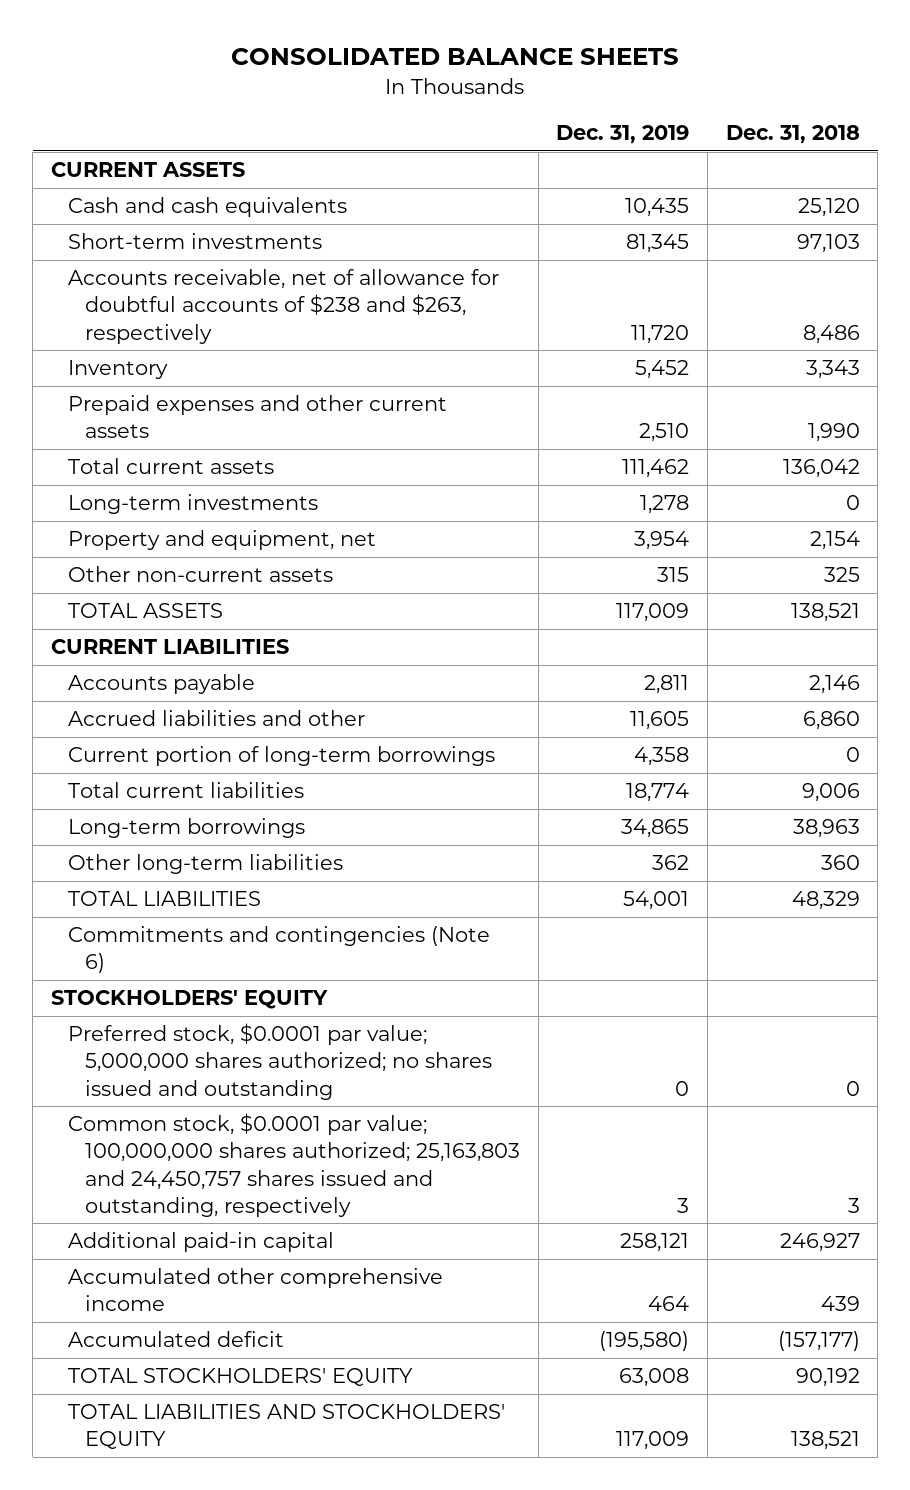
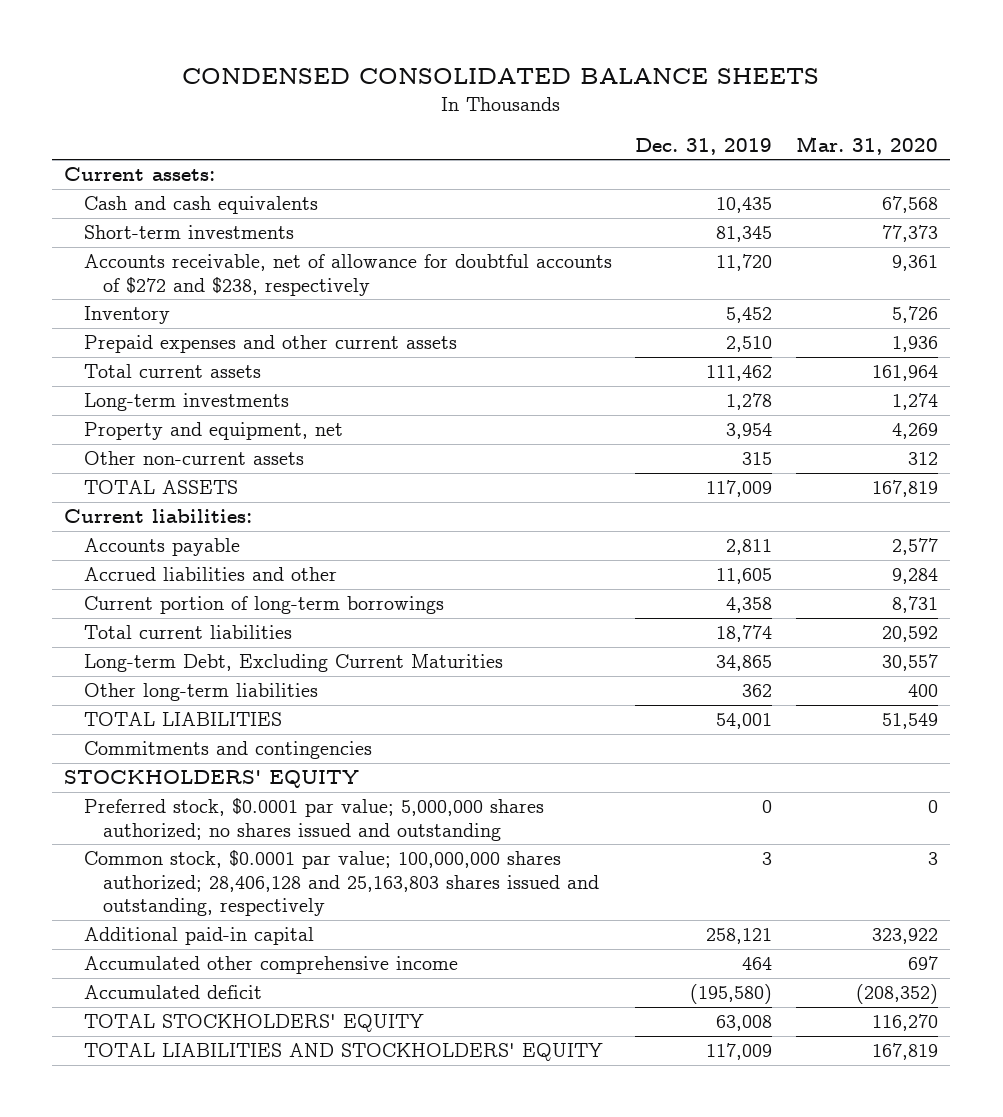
- CONSOLIDATED BALANCE SHEETS
+ CONDENSED CONSOLIDATED BALANCE SHEETS
- | Dec. 31, 2019 | Dec. 31, 2018
+ | Dec. 31, 2019 | Mar. 31, 2020
- CURRENT ASSETS
+ Current assets:
- Accounts receivable, net of allowance for doubtful accounts of $238 and $263, respectively | 11,720 | 8,486
+ Accounts receivable, net of allowance for doubtful accounts of $272 and $238, respectively | 11,720 | 9,361
- CURRENT LIABILITIES
+ Current liabilities:
- Long-term borrowings | 34,865 | 38,963
+ Long-term Debt, Excluding Current Maturities | 34,865 | 30,557
- Commitments and contingencies (Note 6)
+ Commitments and contingencies
- Common stock, $0.0001 par value; 100,000,000 shares authorized; 25,163,803 and 24,450,757 shares issued and outstanding, respectively | 3 | 3
+ Common stock, $0.0001 par value; 100,000,000 shares authorized; 28,406,128 and 25,163,803 shares issued and outstanding, respectively | 3 | 3

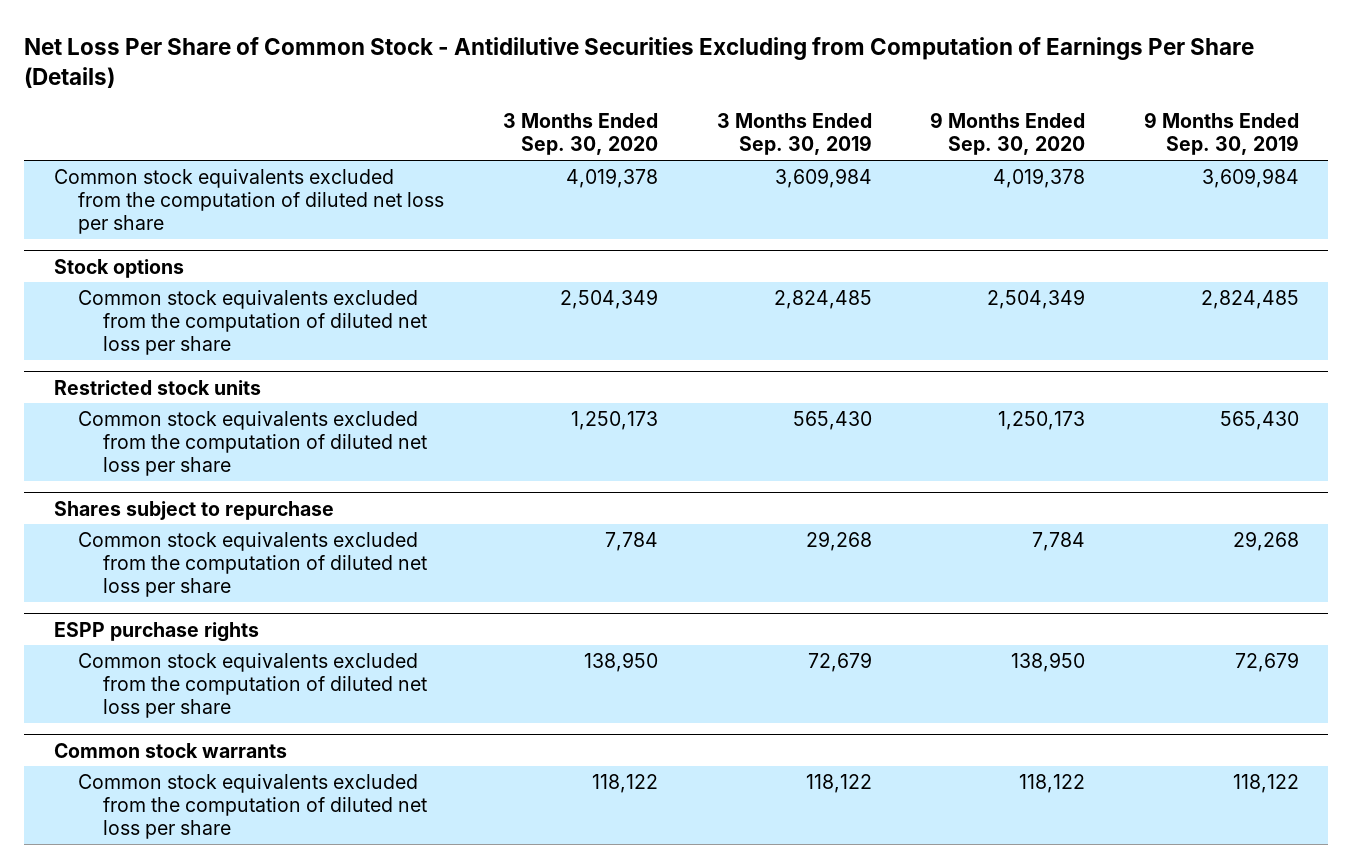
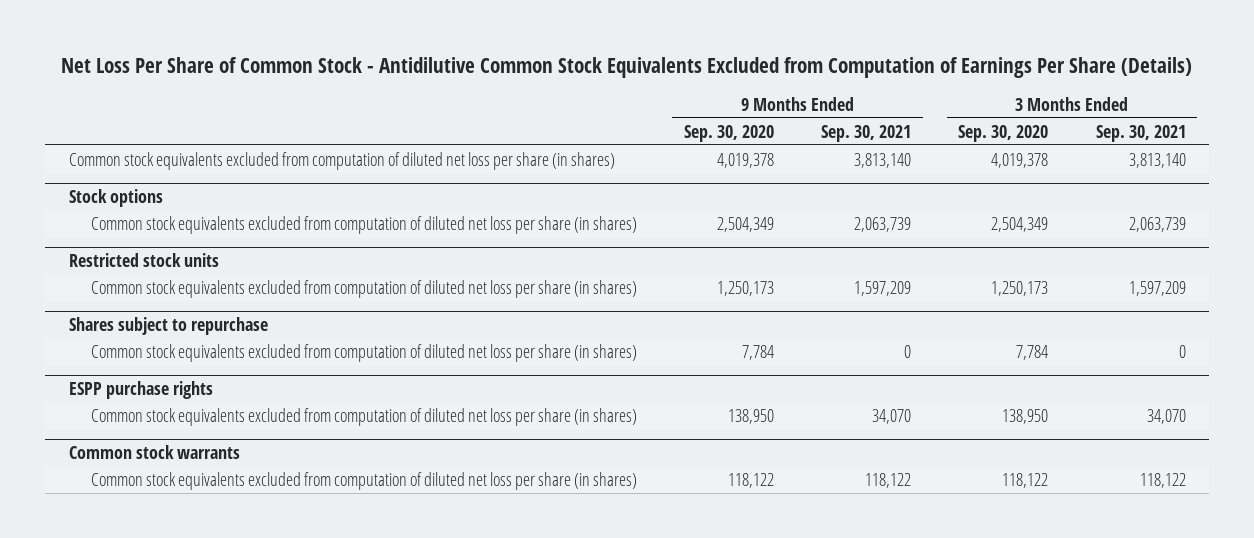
- Net Loss Per Share of Common Stock - Antidilutive Securities Excluding from Computation of Earnings Per Share (Details)
+ Net Loss Per Share of Common Stock - Antidilutive Common Stock Equivalents Excluded from Computation of Earnings Per Share (Details)
- | 3 Months Ended Sep. 30, 2020 | 3 Months Ended Sep. 30, 2019 | 9 Months Ended Sep. 30, 2020 | 9 Months Ended Sep. 30, 2019
+ | 9 Months Ended Sep. 30, 2020 | 9 Months Ended Sep. 30, 2021 | 3 Months Ended Sep. 30, 2020 | 3 Months Ended Sep. 30, 2021
- Common stock equivalents excluded from the computation of diluted net loss per share | 4,019,378 | 3,609,984 | 4,019,378 | 3,609,984
+ Common stock equivalents excluded from computation of diluted net loss per share (in shares) | 4,019,378 | 3,813,140 | 4,019,378 | 3,813,140
@ Stock options
- Common stock equivalents excluded from the computation of diluted net loss per share | 2,504,349 | 2,824,485 | 2,504,349 | 2,824,485
+ Common stock equivalents excluded from computation of diluted net loss per share (in shares) | 2,504,349 | 2,063,739 | 2,504,349 | 2,063,739
@ Restricted stock units
- Common stock equivalents excluded from the computation of diluted net loss per share | 1,250,173 | 565,430 | 1,250,173 | 565,430
+ Common stock equivalents excluded from computation of diluted net loss per share (in shares) | 1,250,173 | 1,597,209 | 1,250,173 | 1,597,209
@ Shares subject to repurchase
- Common stock equivalents excluded from the computation of diluted net loss per share | 7,784 | 29,268 | 7,784 | 29,268
+ Common stock equivalents excluded from computation of diluted net loss per share (in shares) | 7,784 | 0 | 7,784 | 0
@ ESPP purchase rights
- Common stock equivalents excluded from the computation of diluted net loss per share | 138,950 | 72,679 | 138,950 | 72,679
+ Common stock equivalents excluded from computation of diluted net loss per share (in shares) | 138,950 | 34,070 | 138,950 | 34,070
@ Common stock warrants
- Common stock equivalents excluded from the computation of diluted net loss per share | 118,122 | 118,122 | 118,122 | 118,122
+ Common stock equivalents excluded from computation of diluted net loss per share (in shares) | 118,122 | 118,122 | 118,122 | 118,122

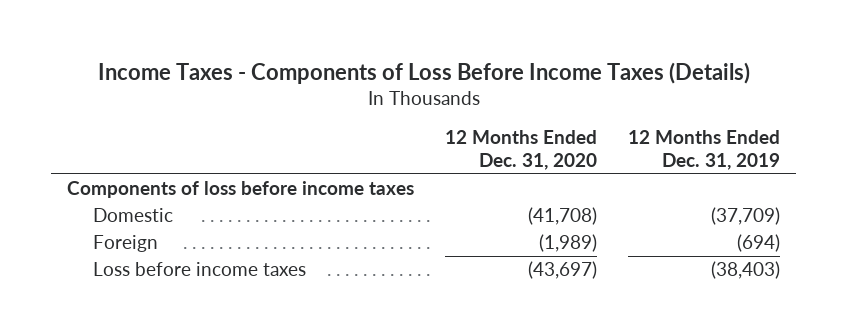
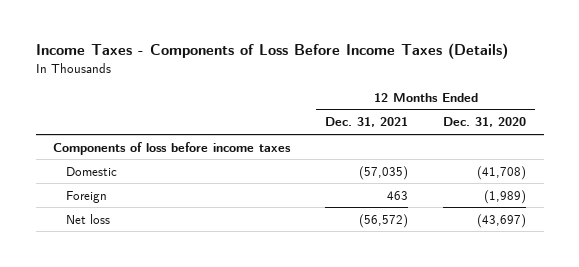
- | 12 Months Ended Dec. 31, 2020 | 12 Months Ended Dec. 31, 2019
+ | 12 Months Ended Dec. 31, 2021 | 12 Months Ended Dec. 31, 2020
- Loss before income taxes | (43,697) | (38,403)
+ Net loss | (56,572) | (43,697)

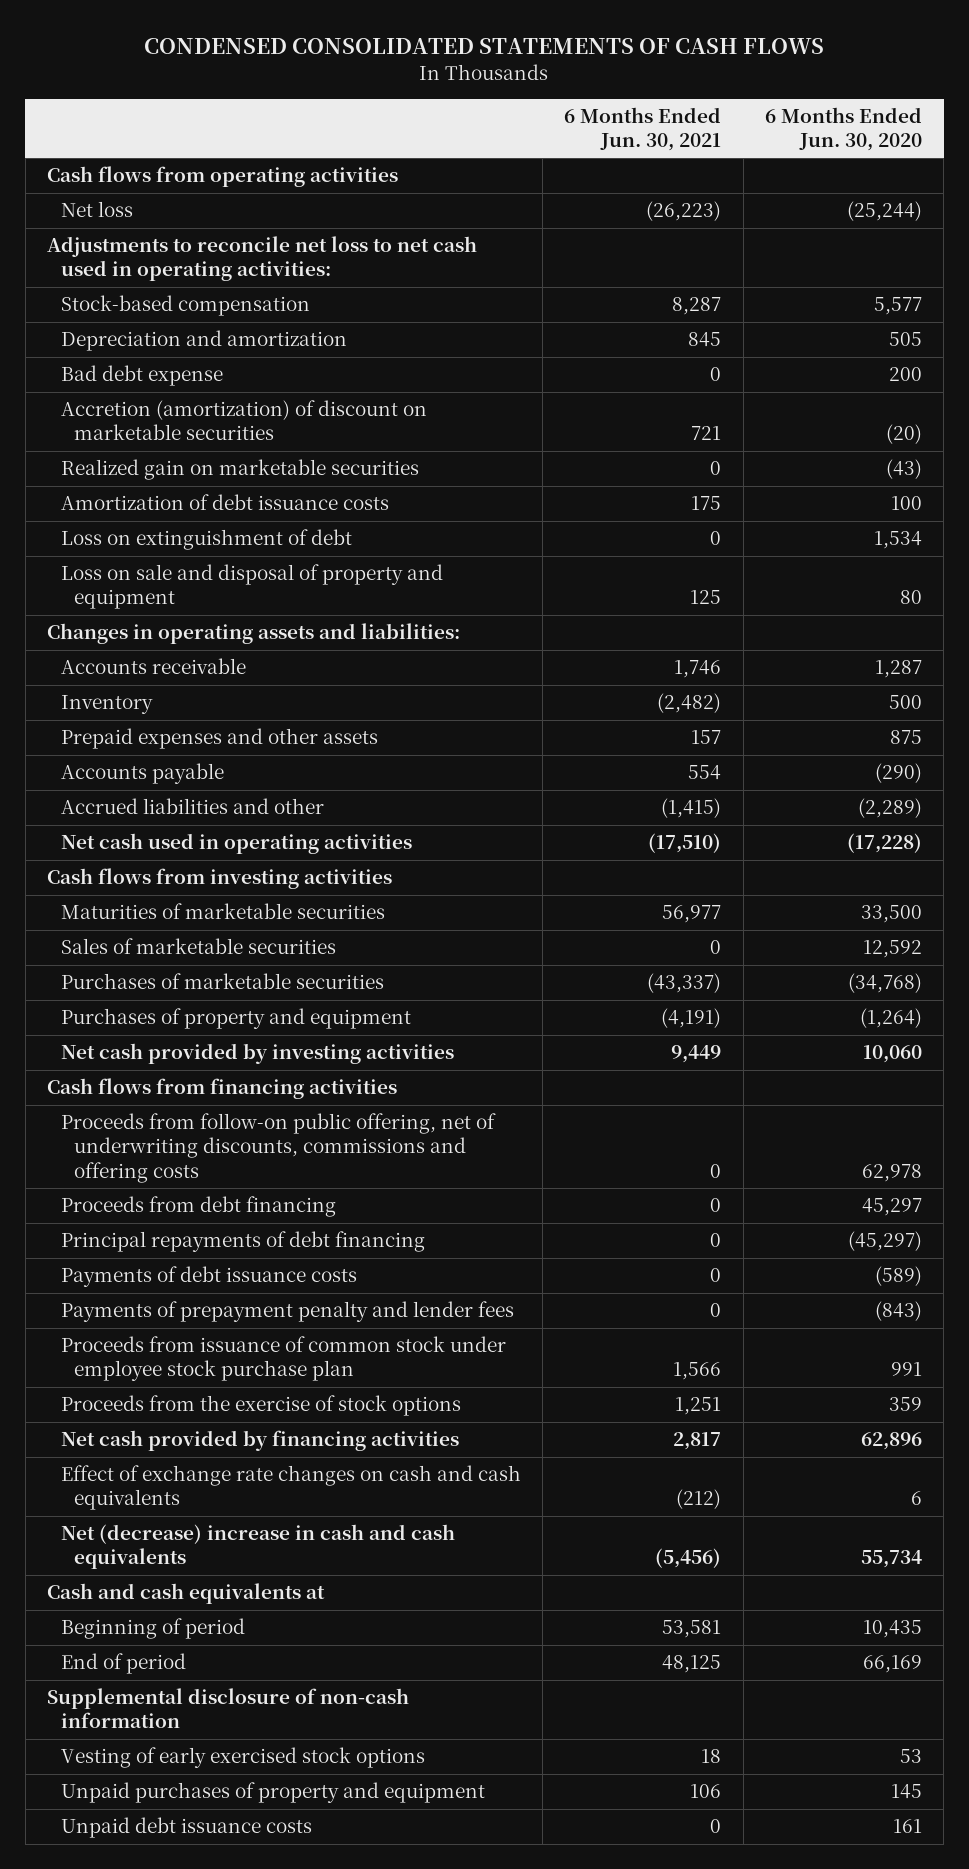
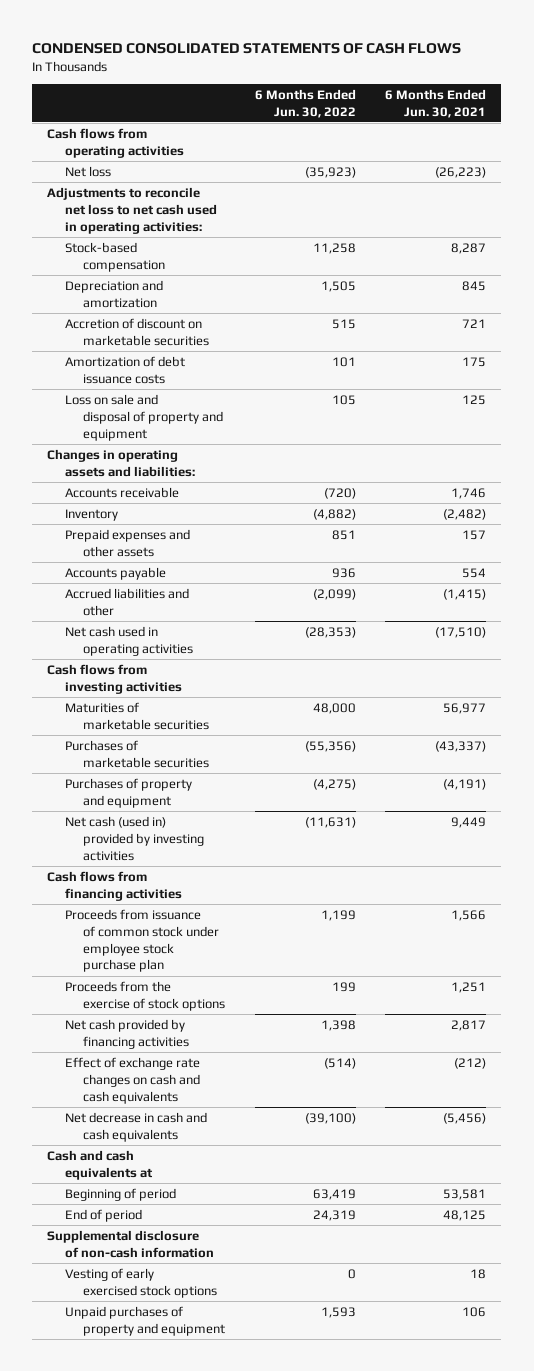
- | 6 Months Ended Jun. 30, 2021 | 6 Months Ended Jun. 30, 2020
+ | 6 Months Ended Jun. 30, 2022 | 6 Months Ended Jun. 30, 2021
- Bad debt expense | 0 | 200
- Accretion (amortization) of discount on marketable securities | 721 | (20)
- Realized gain on marketable securities | 0 | (43)
+ Accretion of discount on marketable securities | 515 | 721
- Loss on extinguishment of debt | 0 | 1,534
- Sales of marketable securities | 0 | 12,592
- Net cash provided by investing activities | 9,449 | 10,060
+ Net cash (used in) provided by investing activities | (11,631) | 9,449
- Proceeds from follow-on public offering, net of underwriting discounts, commissions and offering costs | 0 | 62,978
- Proceeds from debt financing | 0 | 45,297
- Principal repayments of debt financing | 0 | (45,297)
- Payments of debt issuance costs | 0 | (589)
- Payments of prepayment penalty and lender fees | 0 | (843)
- Net (decrease) increase in cash and cash equivalents | (5,456) | 55,734
+ Net decrease in cash and cash equivalents | (39,100) | (5,456)
- Unpaid debt issuance costs | 0 | 161

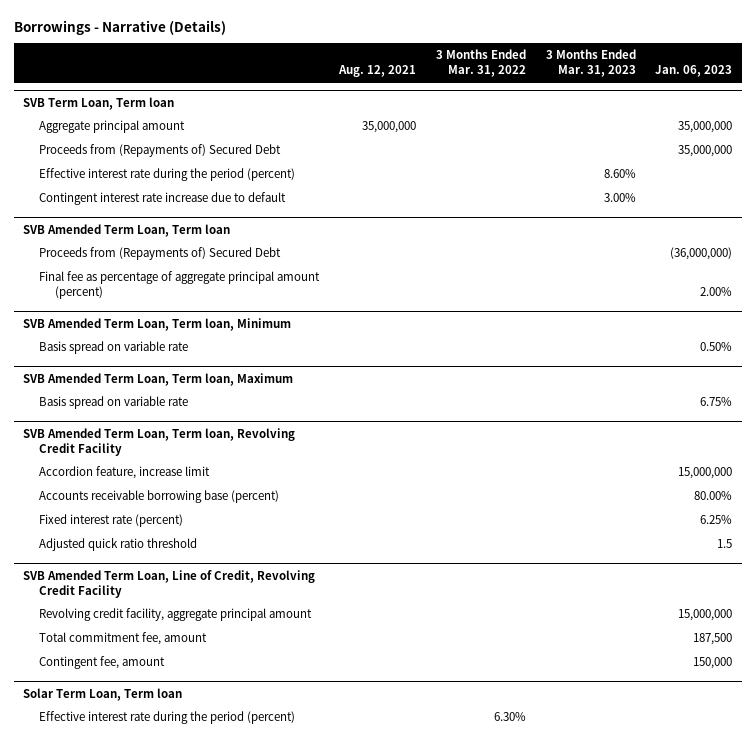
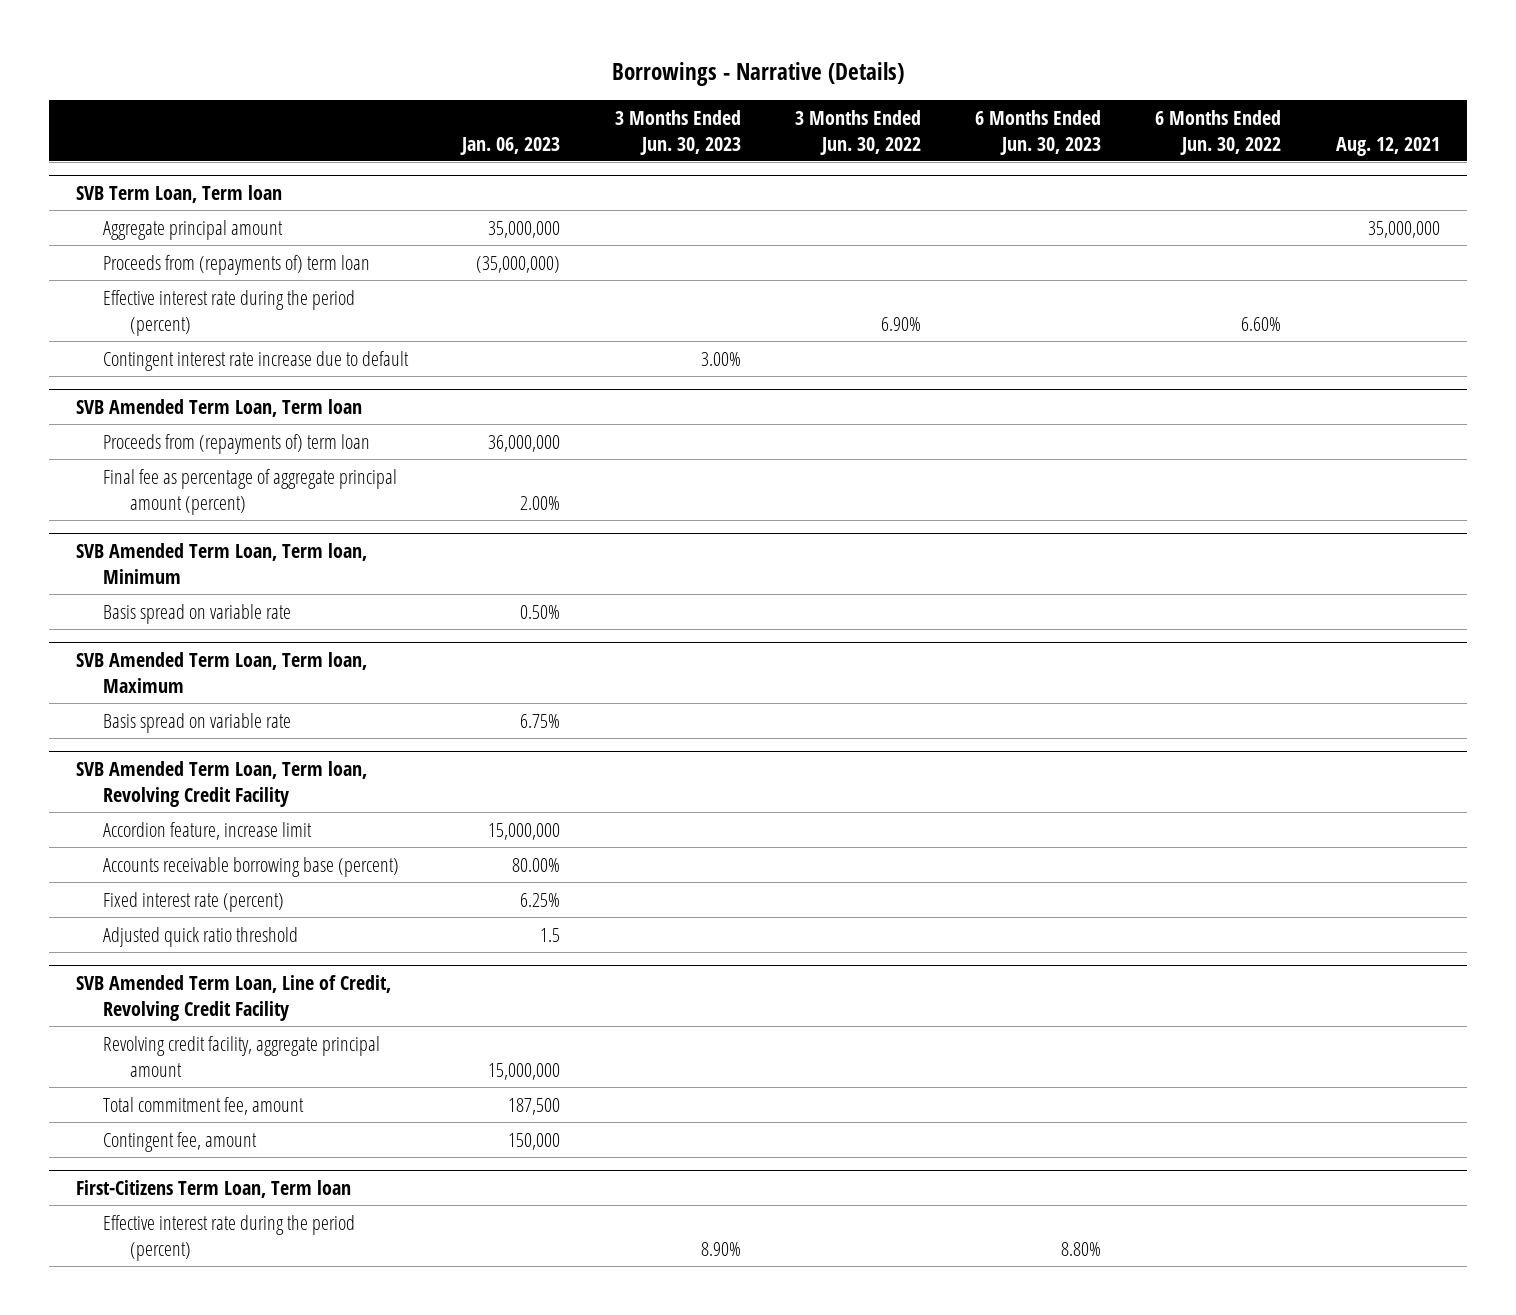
- | Aug. 12, 2021 | 3 Months Ended Mar. 31, 2022 | 3 Months Ended Mar. 31, 2023 | Jan. 06, 2023
+ | Jan. 06, 2023 | 3 Months Ended Jun. 30, 2023 | 3 Months Ended Jun. 30, 2022 | 6 Months Ended Jun. 30, 2023 | 6 Months Ended Jun. 30, 2022 | Aug. 12, 2021
@ SVB Term Loan, Term loan
- Proceeds from (Repayments of) Secured Debt | | | | 35,000,000
+ Proceeds from (repayments of) term loan | (35,000,000) | | | | |
@ SVB Amended Term Loan, Term loan
- Proceeds from (Repayments of) Secured Debt | | | | (36,000,000)
+ Proceeds from (repayments of) term loan | 36,000,000 | | | | |
- Solar Term Loan, Term loan
+ First-Citizens Term Loan, Term loan

